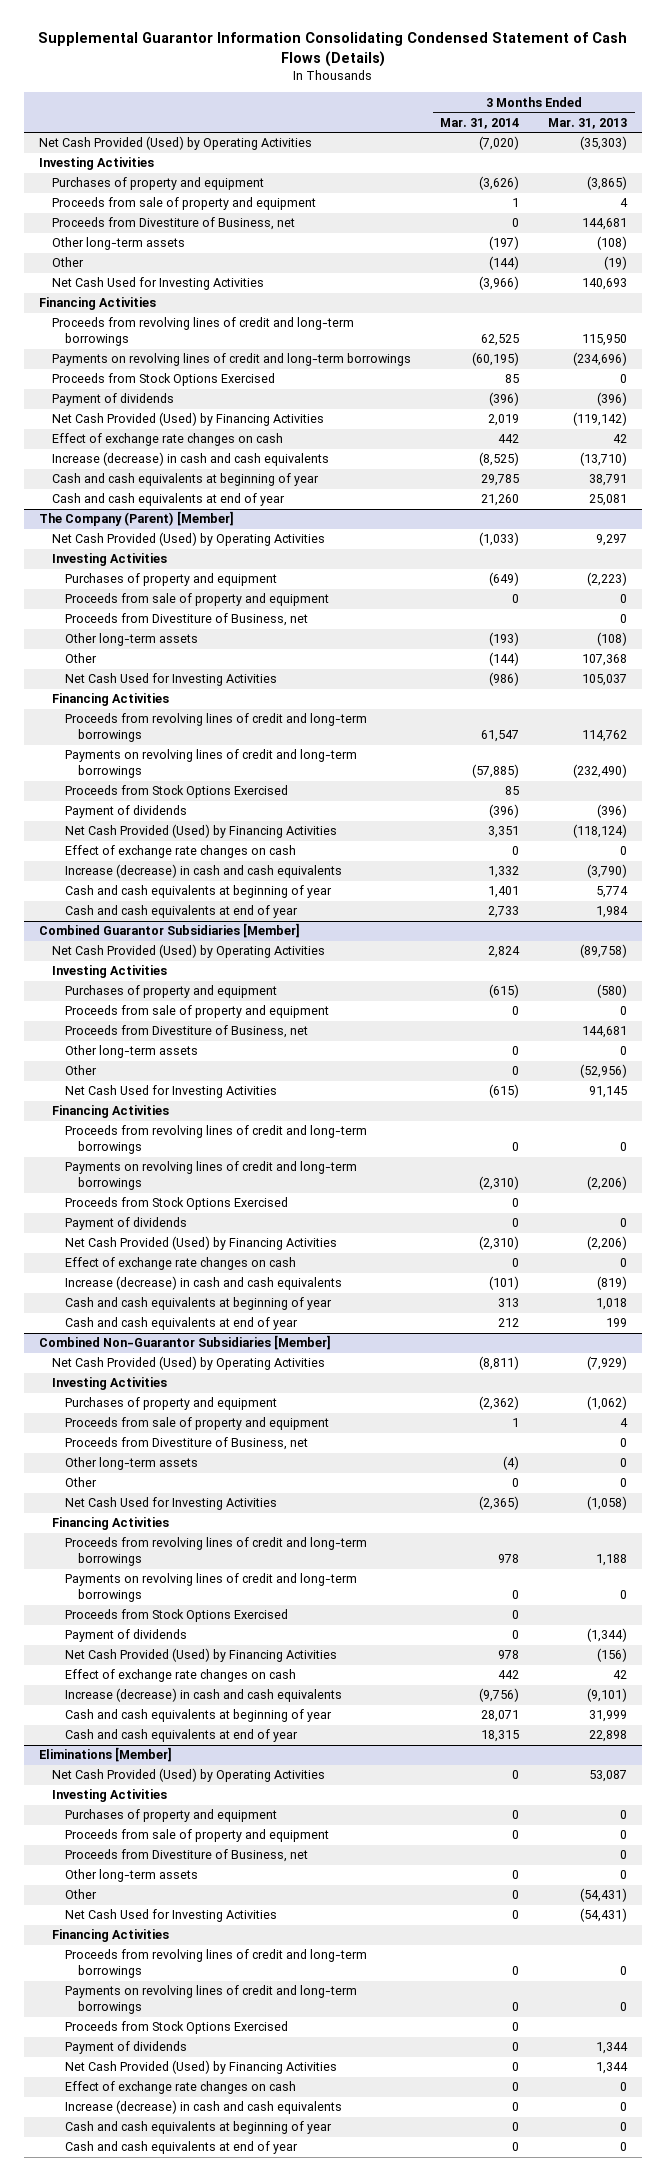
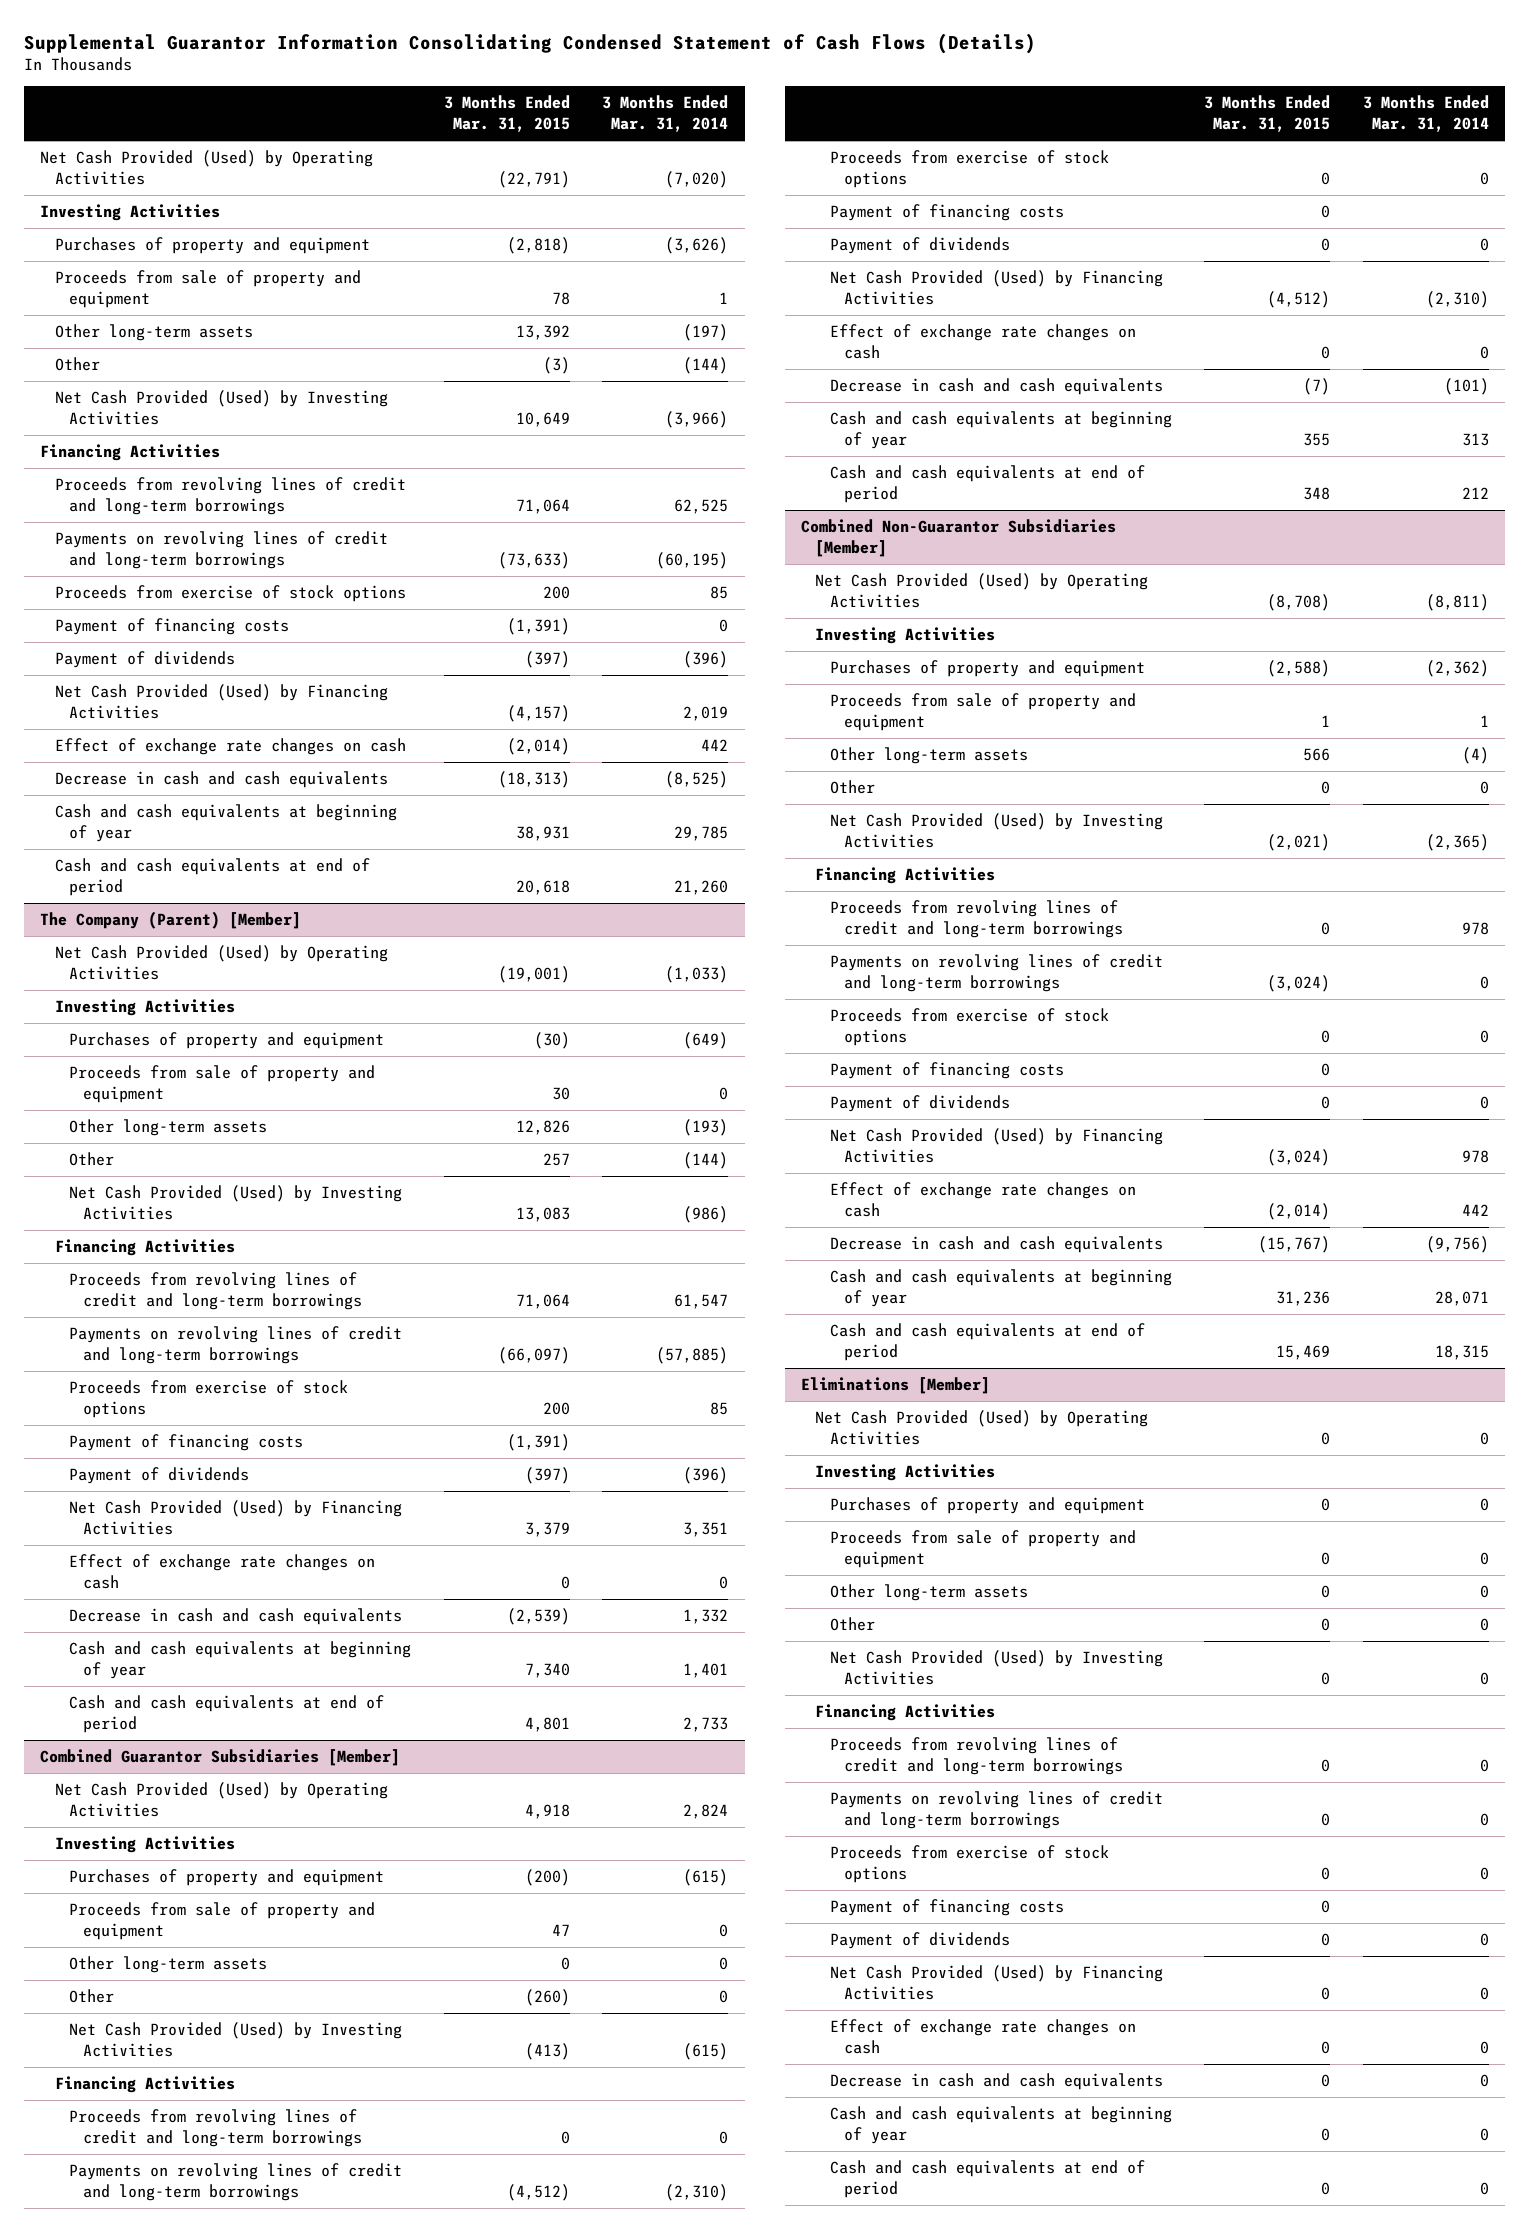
- | 3 Months Ended Mar. 31, 2014 | 3 Months Ended Mar. 31, 2013
+ | 3 Months Ended Mar. 31, 2015 | 3 Months Ended Mar. 31, 2014
- Proceeds from Divestiture of Business, net | 0 | 144,681
- Net Cash Used for Investing Activities | (3,966) | 140,693
+ Net Cash Provided (Used) by Investing Activities | 10,649 | (3,966)
- Proceeds from Stock Options Exercised | 85 | 0
+ Proceeds from exercise of stock options | 200 | 85
+ Payment of financing costs | (1,391) | 0
- Increase (decrease) in cash and cash equivalents | (8,525) | (13,710)
+ Decrease in cash and cash equivalents | (18,313) | (8,525)
- Cash and cash equivalents at end of year | 21,260 | 25,081
+ Cash and cash equivalents at end of period | 20,618 | 21,260
@ The Company (Parent) [Member]
- Proceeds from Divestiture of Business, net | | 0
- Net Cash Used for Investing Activities | (986) | 105,037
+ Net Cash Provided (Used) by Investing Activities | 13,083 | (986)
- Proceeds from Stock Options Exercised | 85 |
+ Proceeds from exercise of stock options | 200 | 85
+ Payment of financing costs | (1,391) |
- Increase (decrease) in cash and cash equivalents | 1,332 | (3,790)
+ Decrease in cash and cash equivalents | (2,539) | 1,332
- Cash and cash equivalents at end of year | 2,733 | 1,984
+ Cash and cash equivalents at end of period | 4,801 | 2,733
@ Combined Guarantor Subsidiaries [Member]
- Proceeds from Divestiture of Business, net | | 144,681
- Net Cash Used for Investing Activities | (615) | 91,145
+ Net Cash Provided (Used) by Investing Activities | (413) | (615)
- Proceeds from Stock Options Exercised | 0 |
+ Proceeds from exercise of stock options | 0 | 0
+ Payment of financing costs | 0 |
- Increase (decrease) in cash and cash equivalents | (101) | (819)
+ Decrease in cash and cash equivalents | (7) | (101)
- Cash and cash equivalents at end of year | 212 | 199
+ Cash and cash equivalents at end of period | 348 | 212
@ Combined Non-Guarantor Subsidiaries [Member]
- Proceeds from Divestiture of Business, net | | 0
- Net Cash Used for Investing Activities | (2,365) | (1,058)
+ Net Cash Provided (Used) by Investing Activities | (2,021) | (2,365)
- Proceeds from Stock Options Exercised | 0 |
+ Proceeds from exercise of stock options | 0 | 0
+ Payment of financing costs | 0 |
- Increase (decrease) in cash and cash equivalents | (9,756) | (9,101)
+ Decrease in cash and cash equivalents | (15,767) | (9,756)
- Cash and cash equivalents at end of year | 18,315 | 22,898
+ Cash and cash equivalents at end of period | 15,469 | 18,315
@ Eliminations [Member]
- Proceeds from Divestiture of Business, net | | 0
- Net Cash Used for Investing Activities | 0 | (54,431)
+ Net Cash Provided (Used) by Investing Activities | 0 | 0
- Proceeds from Stock Options Exercised | 0 |
+ Proceeds from exercise of stock options | 0 | 0
+ Payment of financing costs | 0 |
- Increase (decrease) in cash and cash equivalents | 0 | 0
+ Decrease in cash and cash equivalents | 0 | 0
- Cash and cash equivalents at end of year | 0 | 0
+ Cash and cash equivalents at end of period | 0 | 0

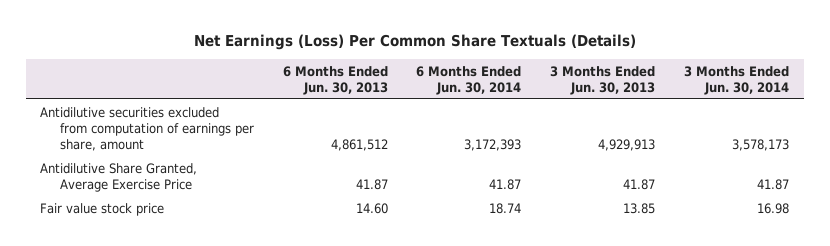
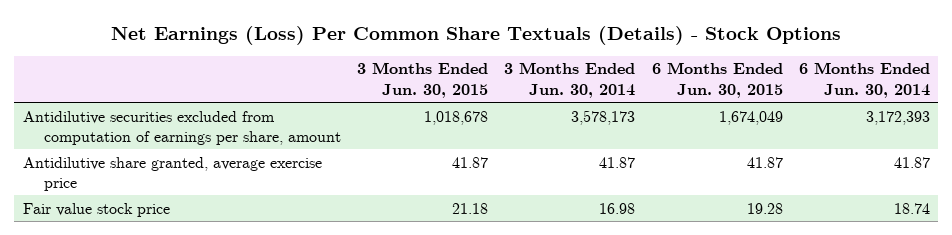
- Net Earnings (Loss) Per Common Share Textuals (Details)
+ Net Earnings (Loss) Per Common Share Textuals (Details) - Stock Options
- | 6 Months Ended Jun. 30, 2013 | 6 Months Ended Jun. 30, 2014 | 3 Months Ended Jun. 30, 2013 | 3 Months Ended Jun. 30, 2014
+ | 3 Months Ended Jun. 30, 2015 | 3 Months Ended Jun. 30, 2014 | 6 Months Ended Jun. 30, 2015 | 6 Months Ended Jun. 30, 2014
- Antidilutive Share Granted, Average Exercise Price | 41.87 | 41.87 | 41.87 | 41.87
+ Antidilutive share granted, average exercise price | 41.87 | 41.87 | 41.87 | 41.87

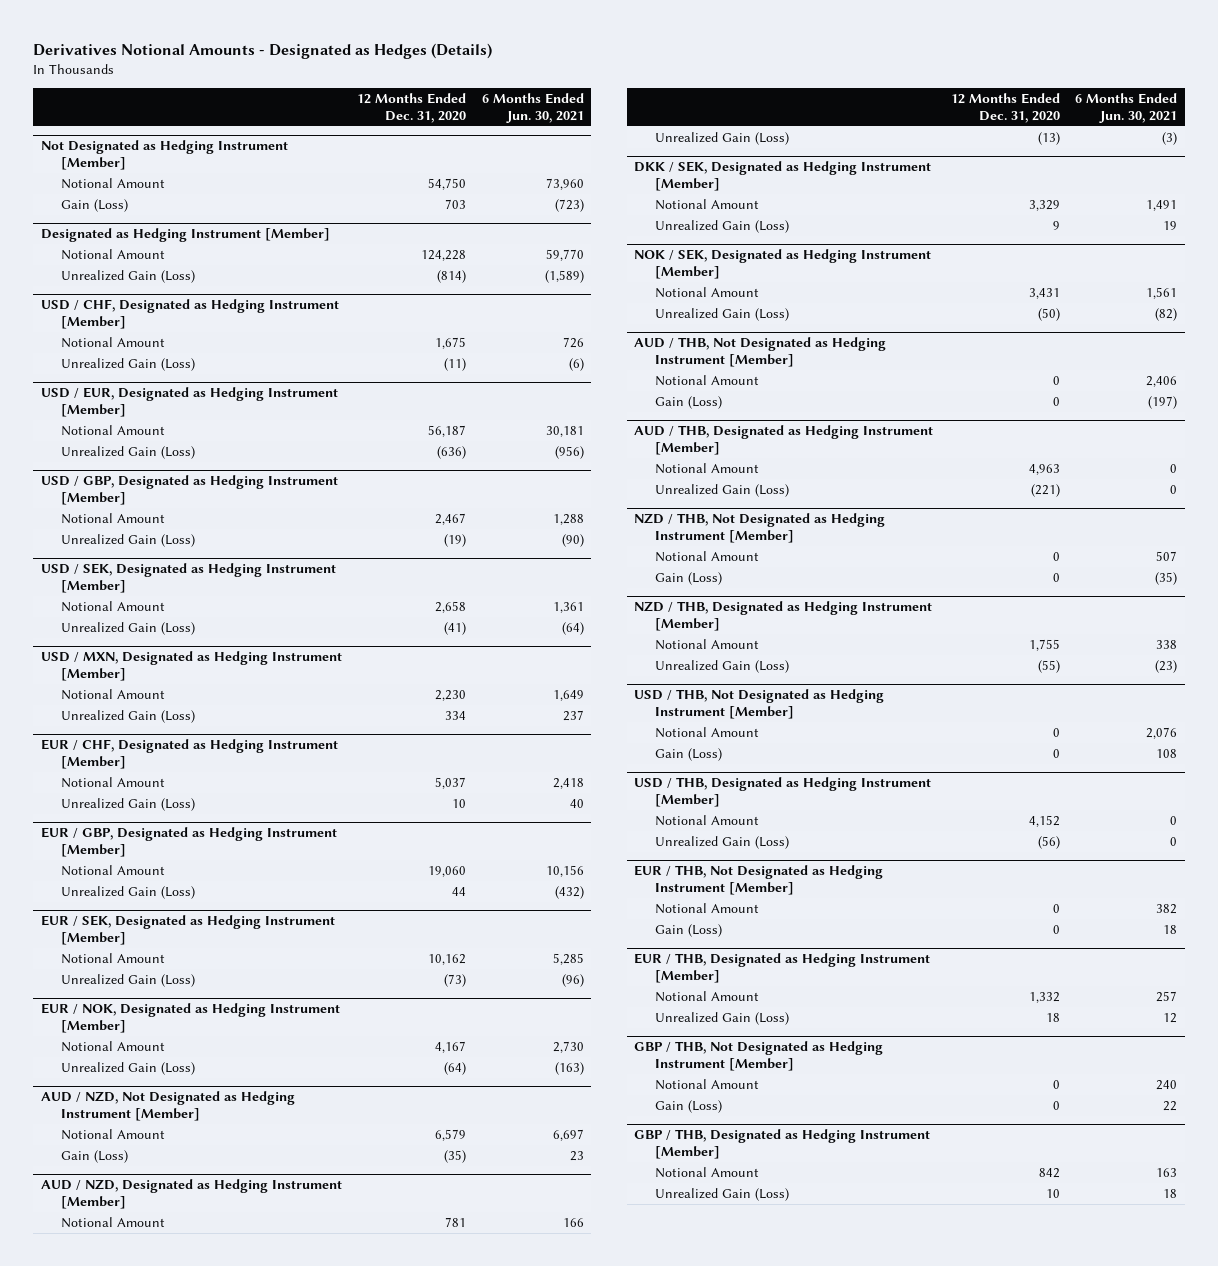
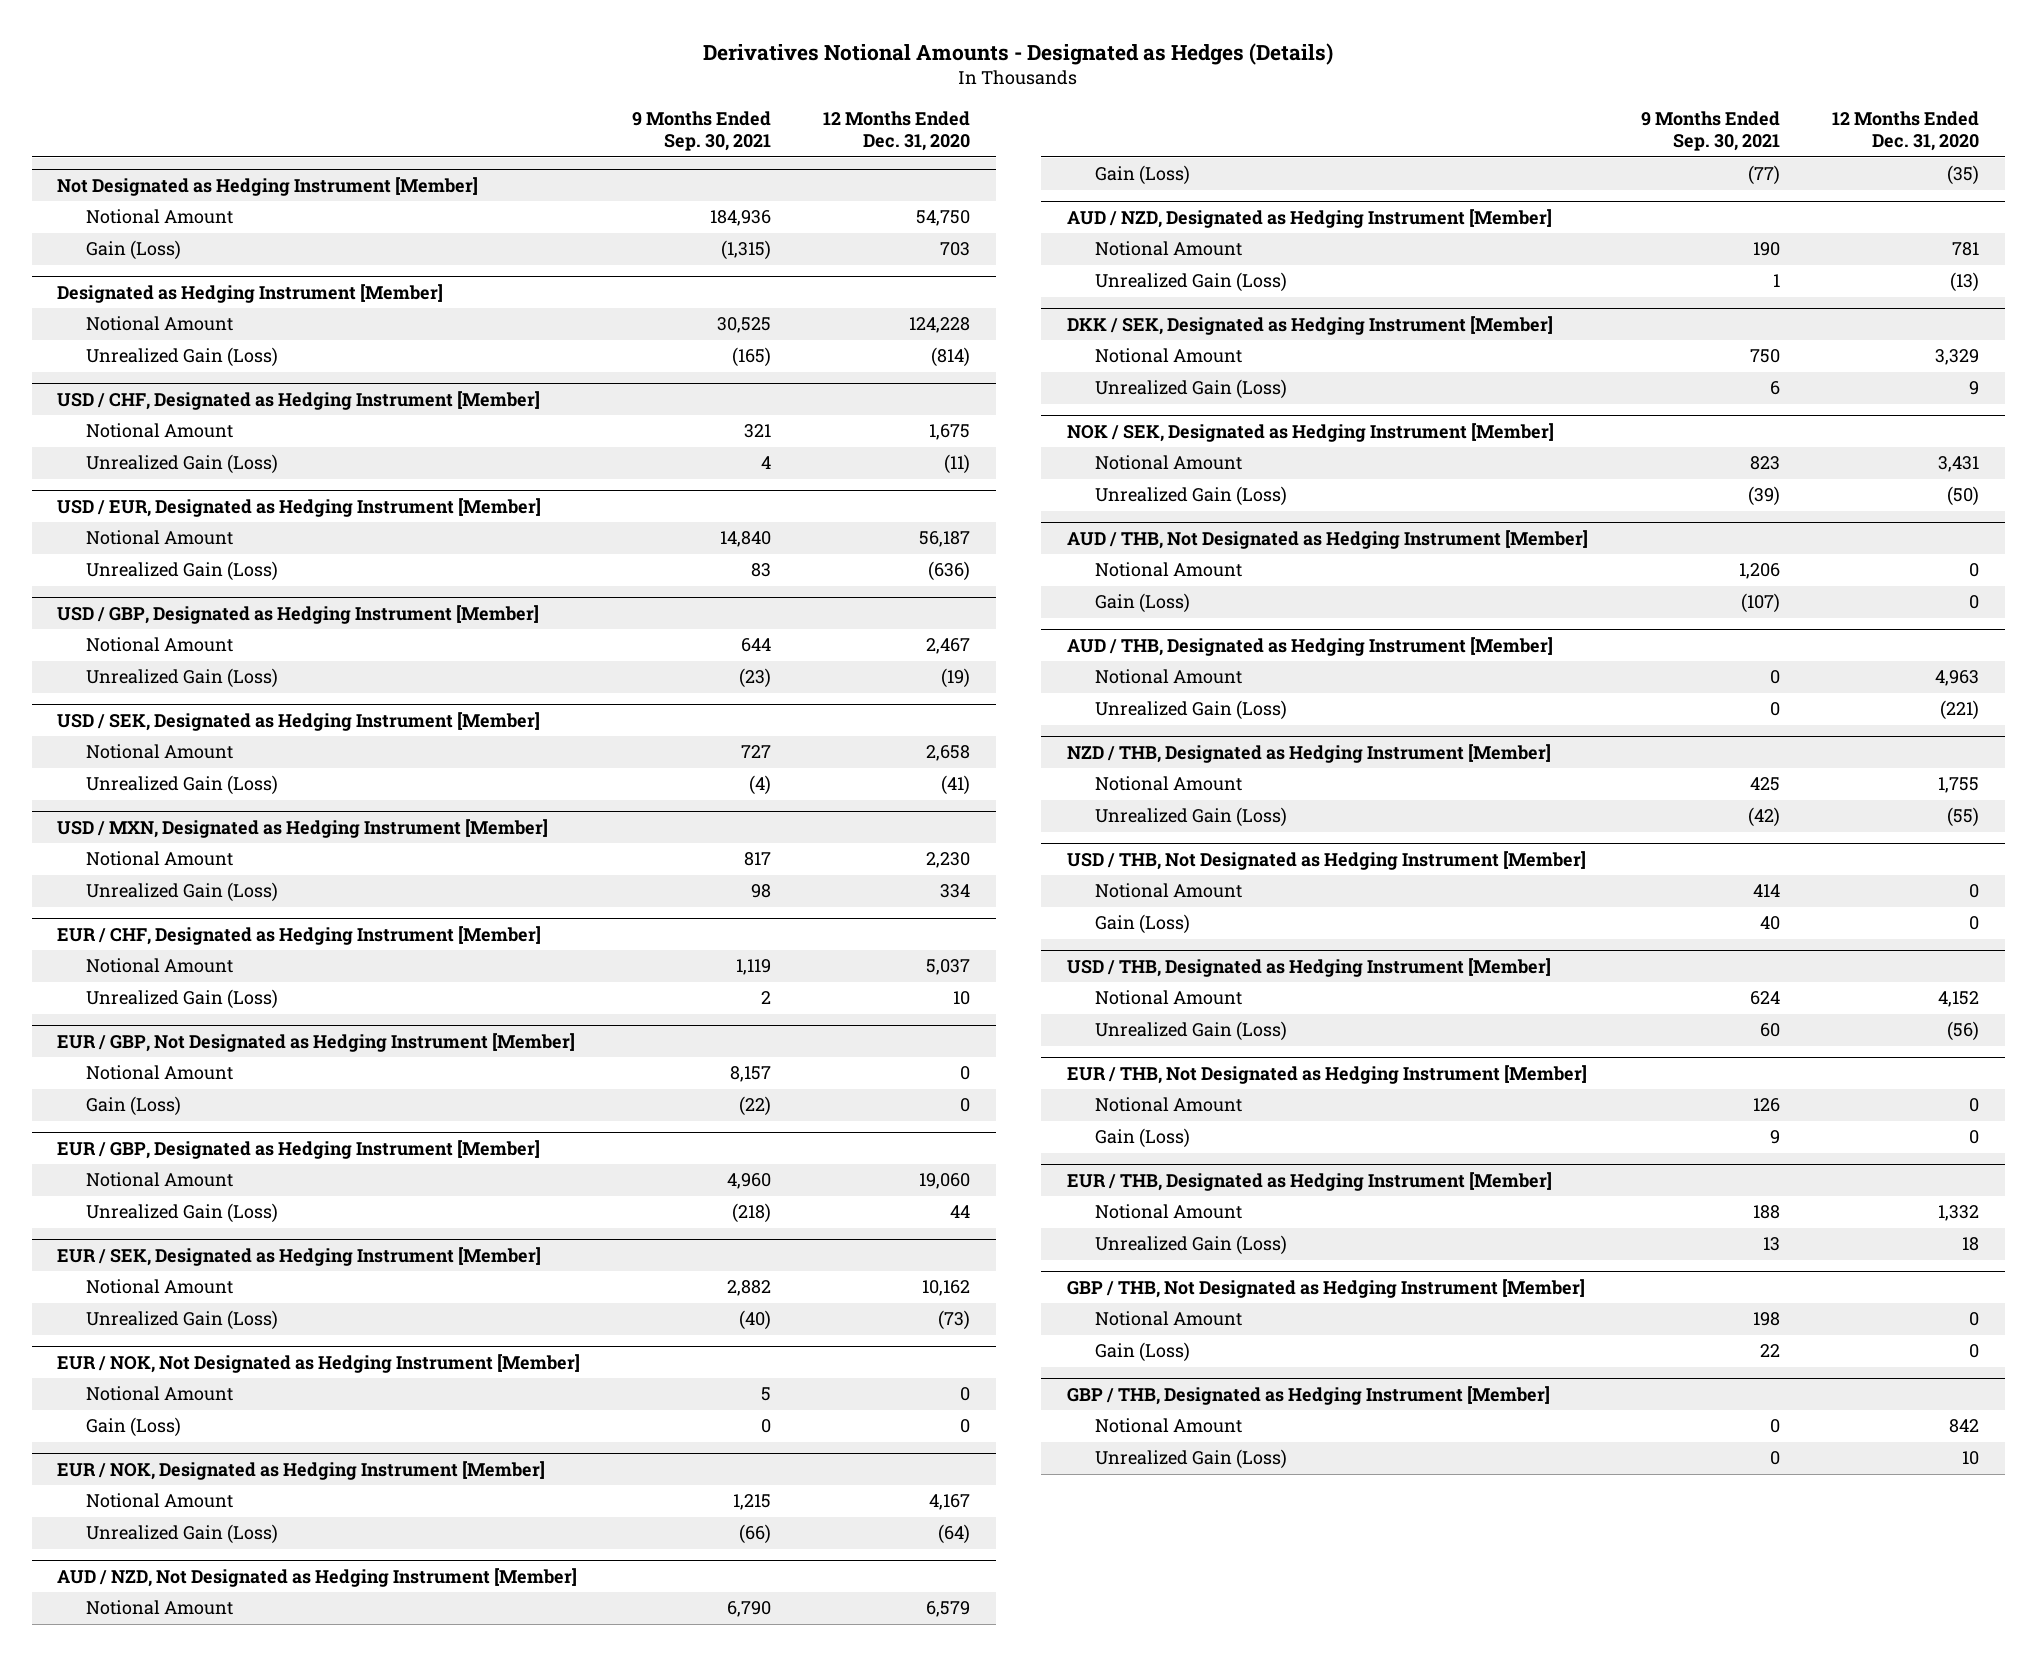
- | 12 Months Ended Dec. 31, 2020 | 6 Months Ended Jun. 30, 2021
+ | 9 Months Ended Sep. 30, 2021 | 12 Months Ended Dec. 31, 2020
+ EUR / GBP, Not Designated as Hedging Instrument [Member]
+ Notional Amount | 8,157 | 0
+ Gain (Loss) | (22) | 0
+ EUR / NOK, Not Designated as Hedging Instrument [Member]
+ Notional Amount | 5 | 0
+ Gain (Loss) | 0 | 0
- NZD / THB, Not Designated as Hedging Instrument [Member]
- Notional Amount | 0 | 507
- Gain (Loss) | 0 | (35)

